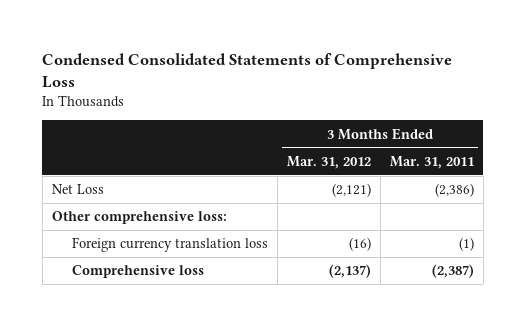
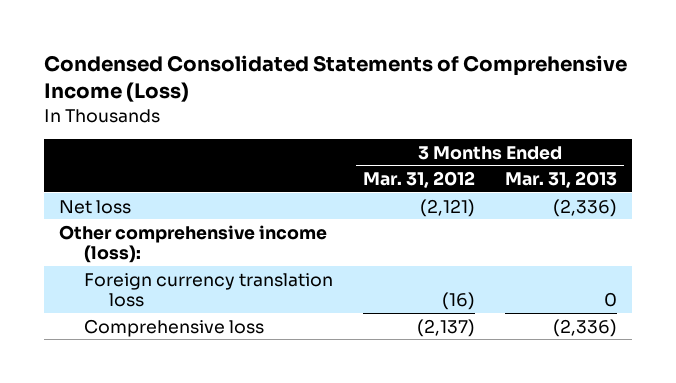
- Condensed Consolidated Statements of Comprehensive Loss
+ Condensed Consolidated Statements of Comprehensive Income (Loss)
- | 3 Months Ended Mar. 31, 2012 | 3 Months Ended Mar. 31, 2011
+ | 3 Months Ended Mar. 31, 2012 | 3 Months Ended Mar. 31, 2013
- Net Loss | (2,121) | (2,386)
- Other comprehensive loss:
+ Net loss | (2,121) | (2,336)
+ Other comprehensive income (loss):

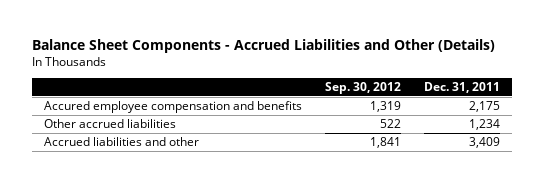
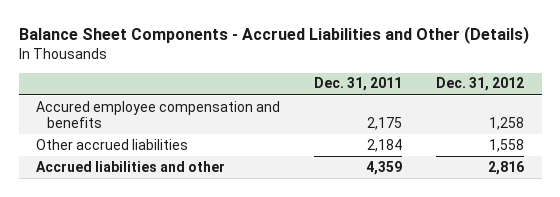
- | Sep. 30, 2012 | Dec. 31, 2011
+ | Dec. 31, 2011 | Dec. 31, 2012
- Other accrued liabilities | 522 | 1,234
- Accrued liabilities and other | 1,841 | 3,409
+ Other accrued liabilities | 2,184 | 1,558
+ Accrued liabilities and other | 4,359 | 2,816

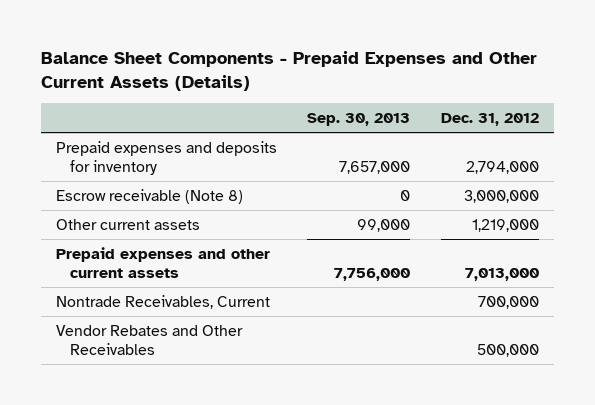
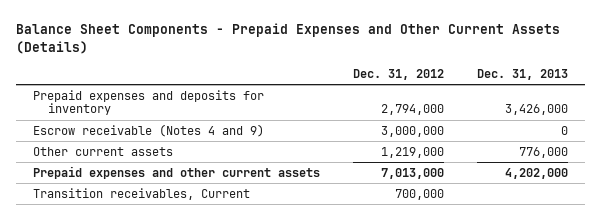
- | Sep. 30, 2013 | Dec. 31, 2012
+ | Dec. 31, 2012 | Dec. 31, 2013
- Escrow receivable (Note 8) | 0 | 3,000,000
+ Escrow receivable (Notes 4 and 9) | 3,000,000 | 0
- Nontrade Receivables, Current | | 700,000
- Vendor Rebates and Other Receivables | | 500,000
+ Transition receivables, Current | 700,000 |

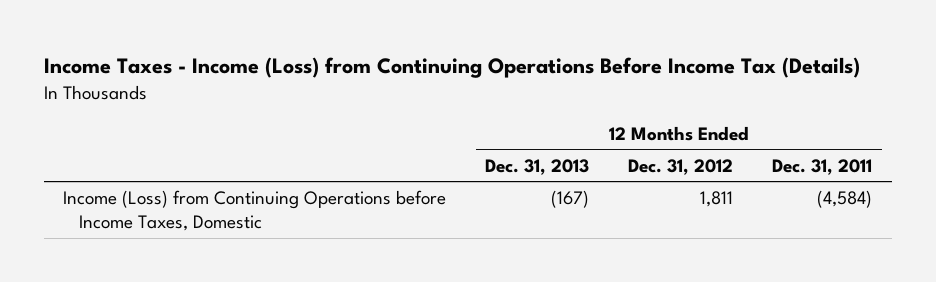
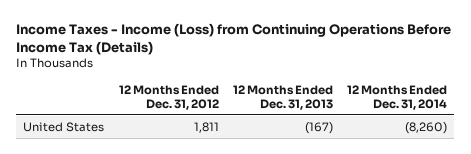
- | 12 Months Ended Dec. 31, 2013 | 12 Months Ended Dec. 31, 2012 | 12 Months Ended Dec. 31, 2011
+ | 12 Months Ended Dec. 31, 2012 | 12 Months Ended Dec. 31, 2013 | 12 Months Ended Dec. 31, 2014
- Income (Loss) from Continuing Operations before Income Taxes, Domestic | (167) | 1,811 | (4,584)
+ United States | 1,811 | (167) | (8,260)

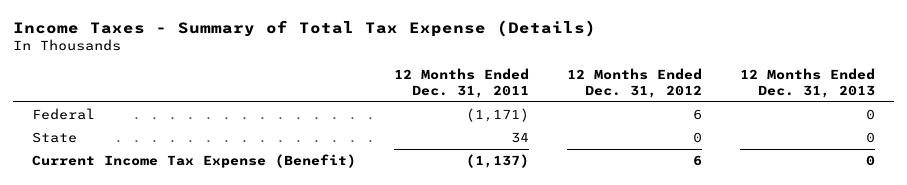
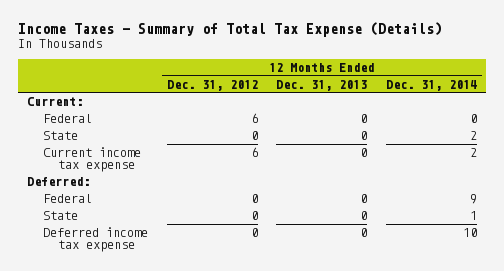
- | 12 Months Ended Dec. 31, 2011 | 12 Months Ended Dec. 31, 2012 | 12 Months Ended Dec. 31, 2013
+ | 12 Months Ended Dec. 31, 2012 | 12 Months Ended Dec. 31, 2013 | 12 Months Ended Dec. 31, 2014
+ Current:
- Current Income Tax Expense (Benefit) | (1,137) | 6 | 0
+ Current income tax expense | 6 | 0 | 2
+ Deferred:
+ Federal | 0 | 0 | 9
+ State | 0 | 0 | 1
+ Deferred income tax expense | 0 | 0 | 10

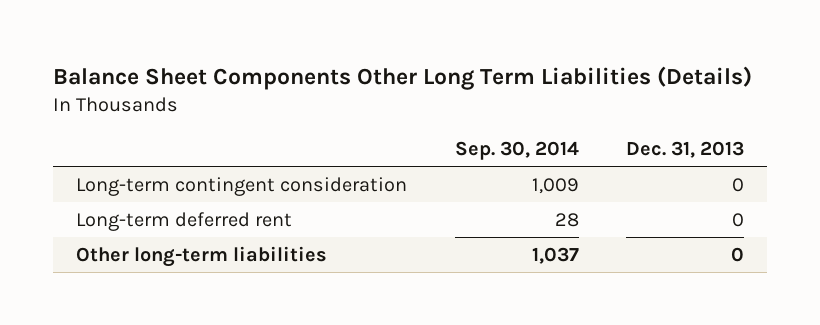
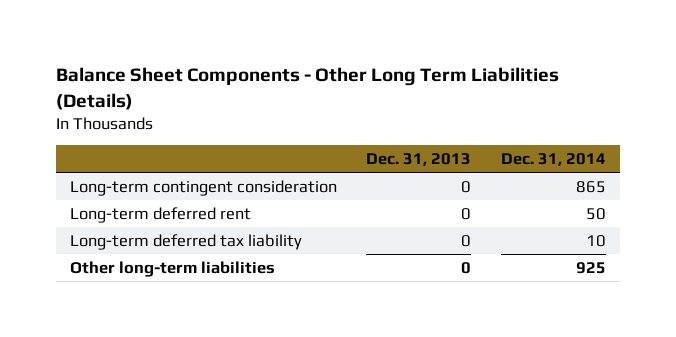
- Balance Sheet Components Other Long Term Liabilities (Details)
+ Balance Sheet Components - Other Long Term Liabilities (Details)
- | Sep. 30, 2014 | Dec. 31, 2013
+ | Dec. 31, 2013 | Dec. 31, 2014
+ Long-term deferred tax liability | 0 | 10

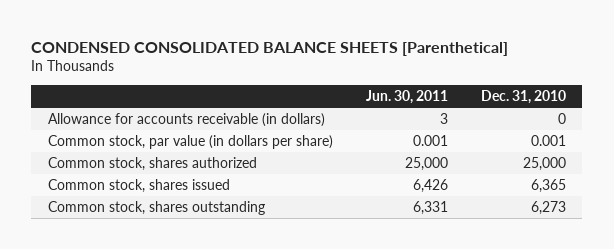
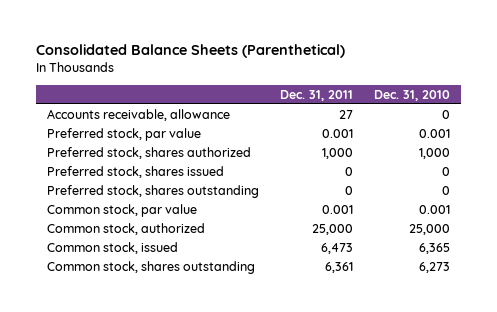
- CONDENSED CONSOLIDATED BALANCE SHEETS [Parenthetical]
+ Consolidated Balance Sheets (Parenthetical)
- | Jun. 30, 2011 | Dec. 31, 2010
+ | Dec. 31, 2011 | Dec. 31, 2010
- Allowance for accounts receivable (in dollars) | 3 | 0
- Common stock, par value (in dollars per share) | 0.001 | 0.001
- Common stock, shares authorized | 25,000 | 25,000
- Common stock, shares issued | 6,426 | 6,365
+ Accounts receivable, allowance | 27 | 0
+ Preferred stock, par value | 0.001 | 0.001
+ Preferred stock, shares authorized | 1,000 | 1,000
+ Preferred stock, shares issued | 0 | 0
+ Preferred stock, shares outstanding | 0 | 0
+ Common stock, par value | 0.001 | 0.001
+ Common stock, authorized | 25,000 | 25,000
+ Common stock, issued | 6,473 | 6,365

